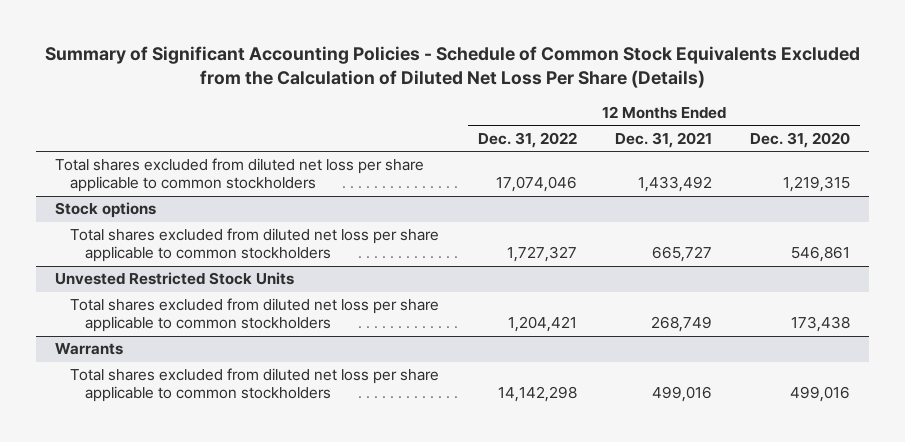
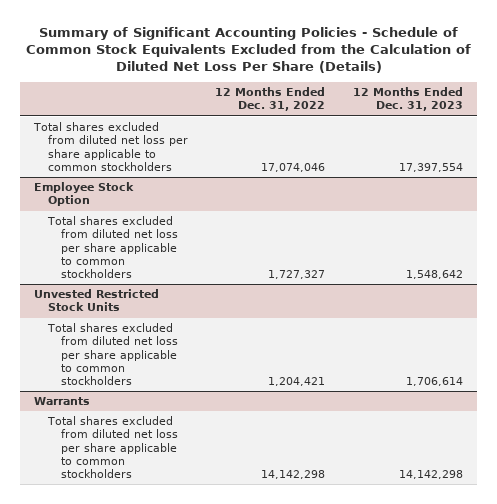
- | 12 Months Ended Dec. 31, 2022 | 12 Months Ended Dec. 31, 2021 | 12 Months Ended Dec. 31, 2020
+ | 12 Months Ended Dec. 31, 2022 | 12 Months Ended Dec. 31, 2023
- Stock options
+ Employee Stock Option

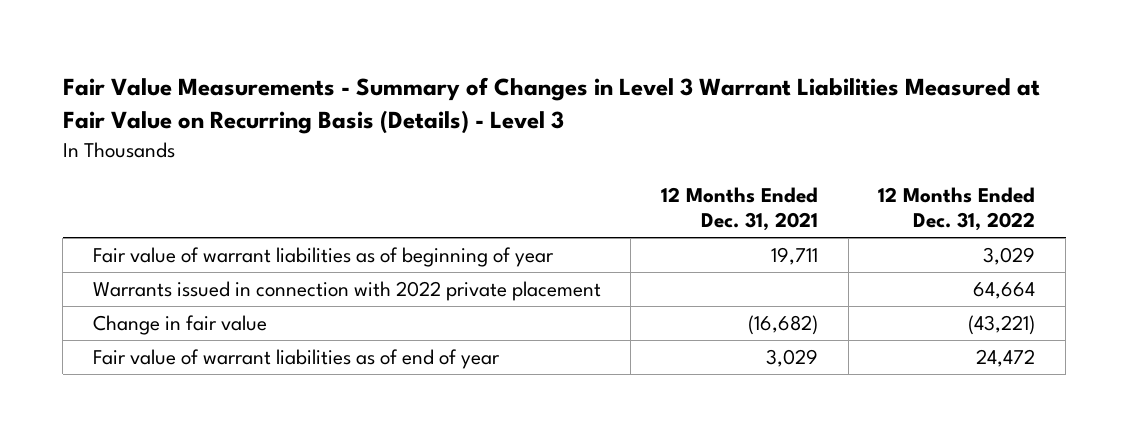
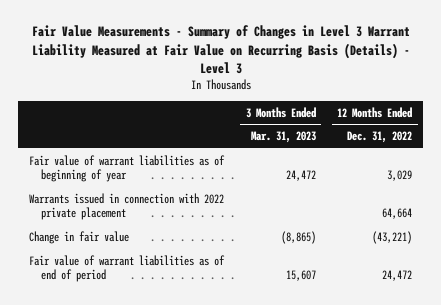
- Fair Value Measurements - Summary of Changes in Level 3 Warrant Liabilities Measured at Fair Value on Recurring Basis (Details) - Level 3
+ Fair Value Measurements - Summary of Changes in Level 3 Warrant Liability Measured at Fair Value on Recurring Basis (Details) - Level 3
- | 12 Months Ended Dec. 31, 2021 | 12 Months Ended Dec. 31, 2022
+ | 3 Months Ended Mar. 31, 2023 | 12 Months Ended Dec. 31, 2022
- Fair value of warrant liabilities as of end of year | 3,029 | 24,472
+ Fair value of warrant liabilities as of end of period | 15,607 | 24,472

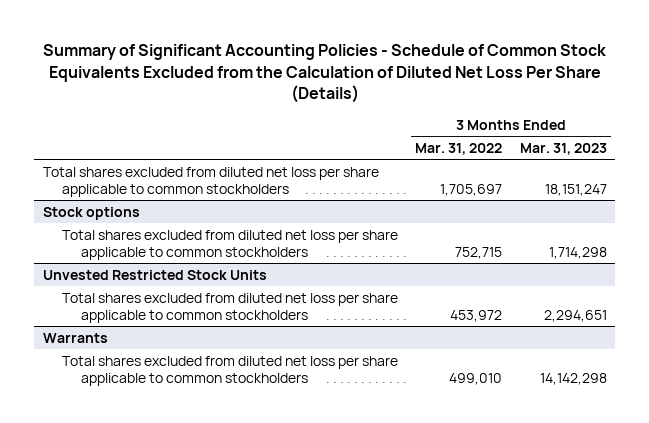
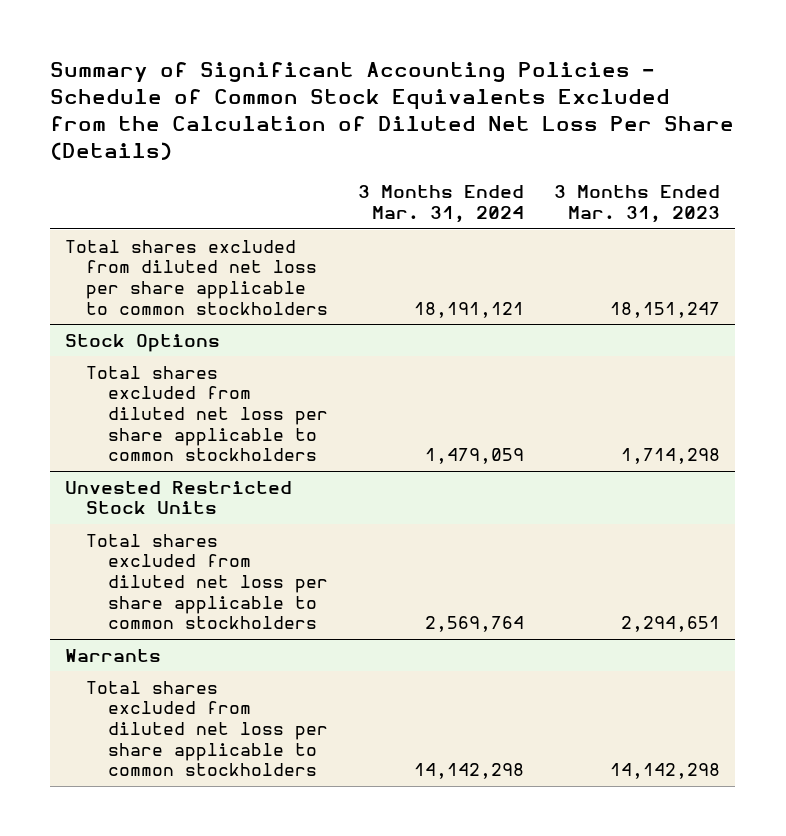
- | 3 Months Ended Mar. 31, 2022 | 3 Months Ended Mar. 31, 2023
+ | 3 Months Ended Mar. 31, 2024 | 3 Months Ended Mar. 31, 2023
- Stock options
+ Stock Options

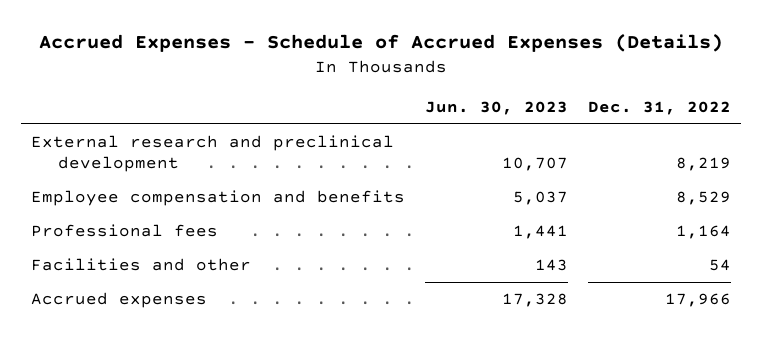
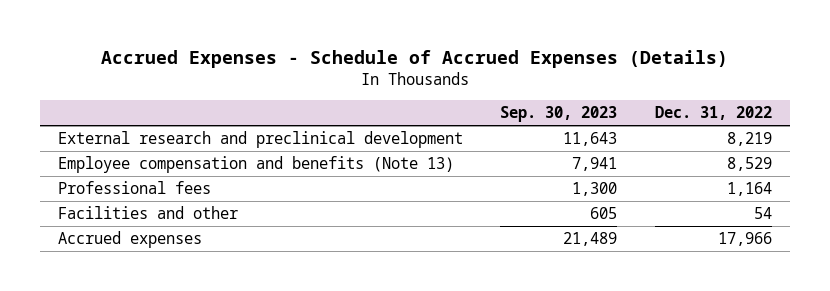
- | Jun. 30, 2023 | Dec. 31, 2022
+ | Sep. 30, 2023 | Dec. 31, 2022
- Employee compensation and benefits | 5,037 | 8,529
+ Employee compensation and benefits (Note 13) | 7,941 | 8,529

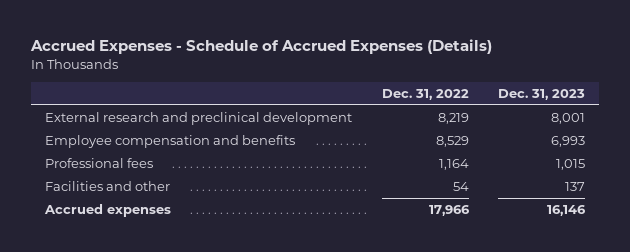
- | Sep. 30, 2023 | Dec. 31, 2022
+ | Dec. 31, 2022 | Dec. 31, 2023
- Employee compensation and benefits (Note 13) | 7,941 | 8,529
+ Employee compensation and benefits | 8,529 | 6,993

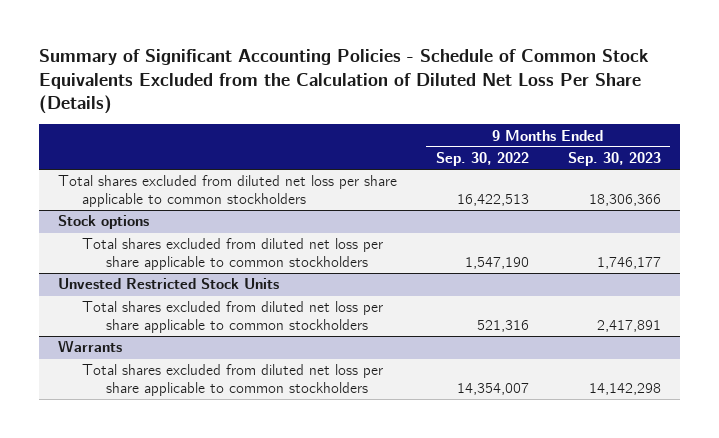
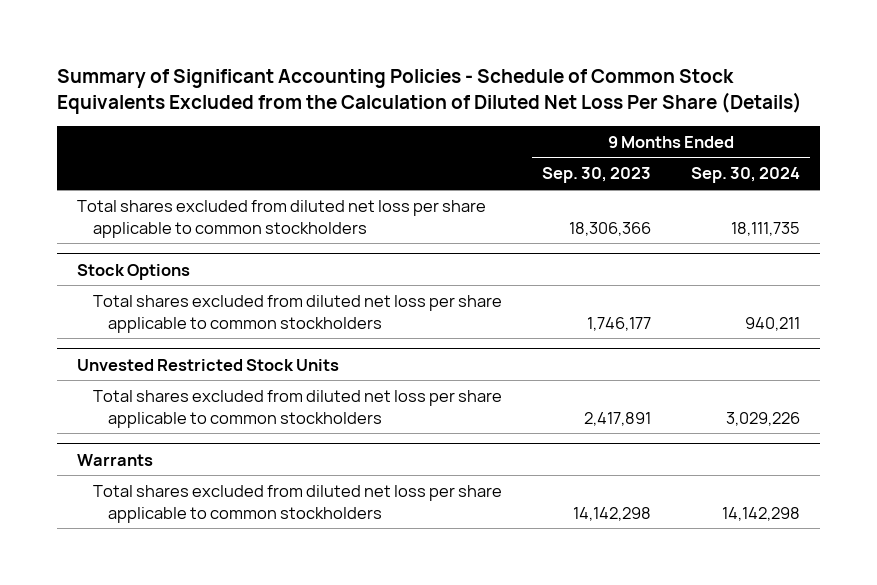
- | 9 Months Ended Sep. 30, 2022 | 9 Months Ended Sep. 30, 2023
+ | 9 Months Ended Sep. 30, 2023 | 9 Months Ended Sep. 30, 2024
- Stock options
+ Stock Options

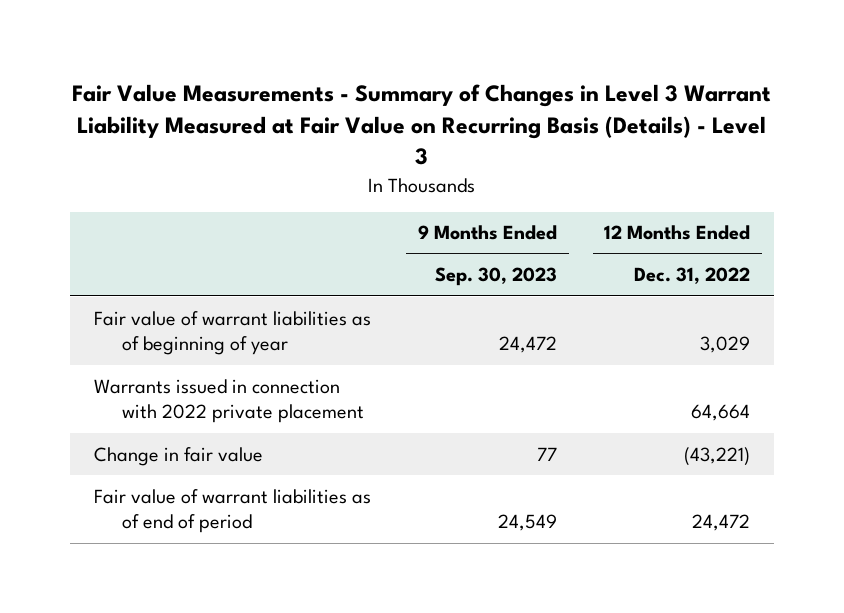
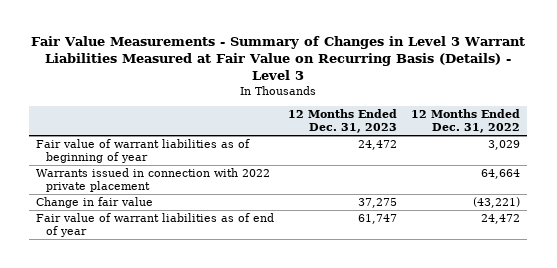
- Fair Value Measurements - Summary of Changes in Level 3 Warrant Liability Measured at Fair Value on Recurring Basis (Details) - Level 3
+ Fair Value Measurements - Summary of Changes in Level 3 Warrant Liabilities Measured at Fair Value on Recurring Basis (Details) - Level 3
- | 9 Months Ended Sep. 30, 2023 | 12 Months Ended Dec. 31, 2022
+ | 12 Months Ended Dec. 31, 2023 | 12 Months Ended Dec. 31, 2022
- Fair value of warrant liabilities as of end of period | 24,549 | 24,472
+ Fair value of warrant liabilities as of end of year | 61,747 | 24,472

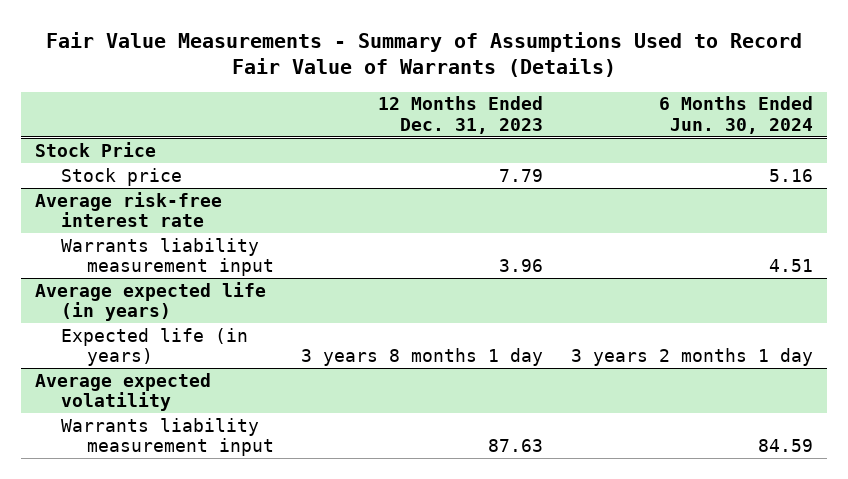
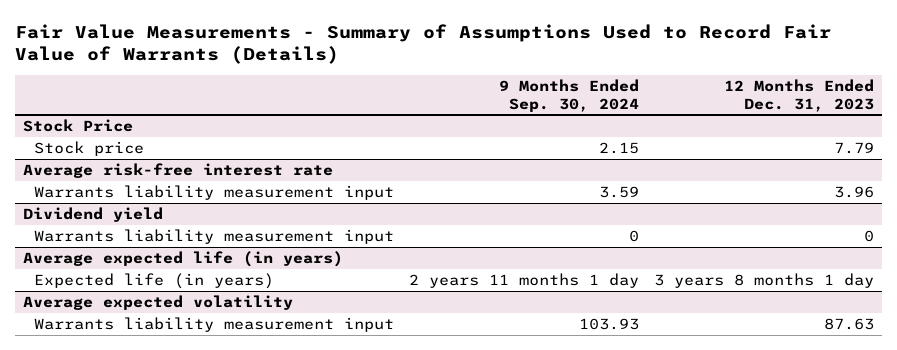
- | 12 Months Ended Dec. 31, 2023 | 6 Months Ended Jun. 30, 2024
+ | 9 Months Ended Sep. 30, 2024 | 12 Months Ended Dec. 31, 2023
+ Dividend yield
+ Warrants liability measurement input | 0 | 0

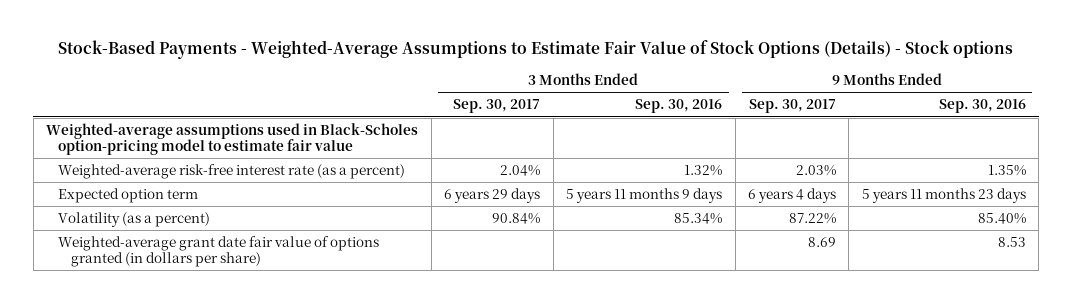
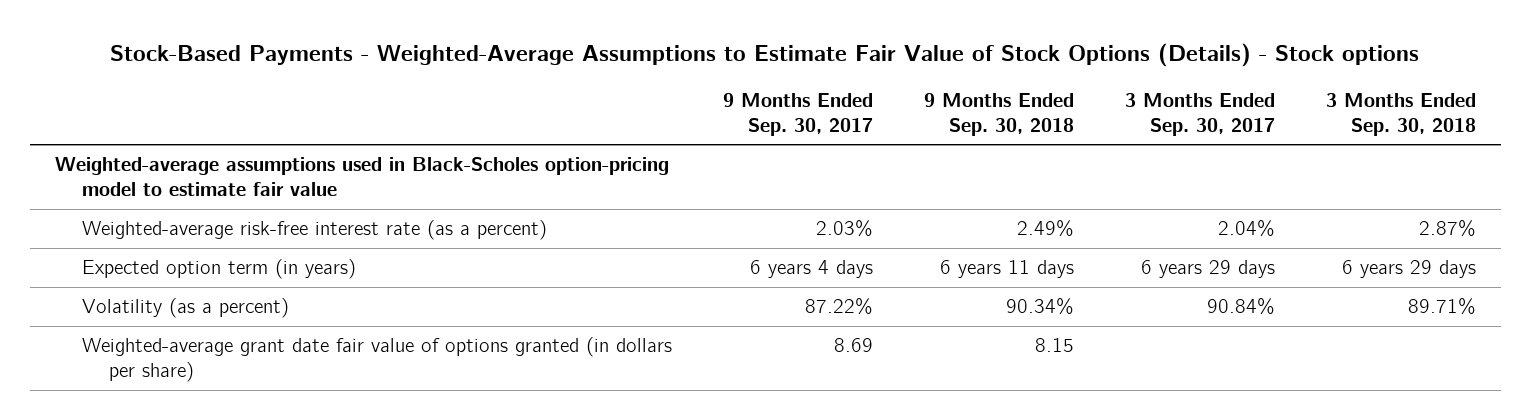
- | 3 Months Ended Sep. 30, 2017 | 3 Months Ended Sep. 30, 2016 | 9 Months Ended Sep. 30, 2017 | 9 Months Ended Sep. 30, 2016
+ | 9 Months Ended Sep. 30, 2017 | 9 Months Ended Sep. 30, 2018 | 3 Months Ended Sep. 30, 2017 | 3 Months Ended Sep. 30, 2018
- Expected option term | 6 years 29 days | 5 years 11 months 9 days | 6 years 4 days | 5 years 11 months 23 days
+ Expected option term (in years) | 6 years 4 days | 6 years 11 days | 6 years 29 days | 6 years 29 days

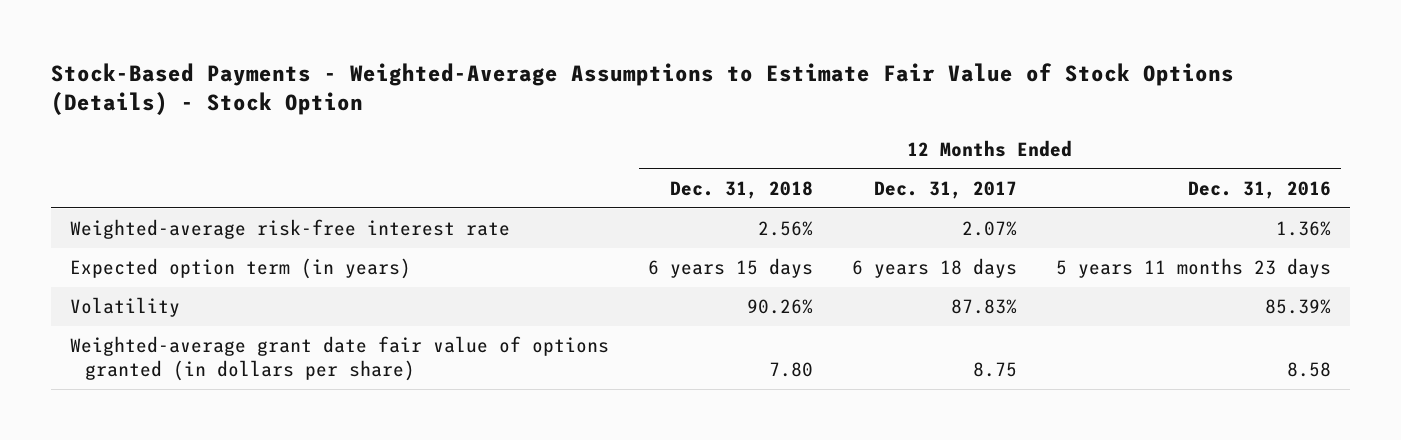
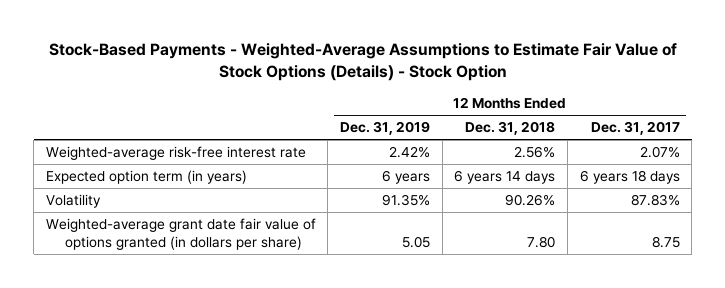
- | 12 Months Ended Dec. 31, 2018 | 12 Months Ended Dec. 31, 2017 | 12 Months Ended Dec. 31, 2016
+ | 12 Months Ended Dec. 31, 2019 | 12 Months Ended Dec. 31, 2018 | 12 Months Ended Dec. 31, 2017
- Expected option term (in years) | 6 years 15 days | 6 years 18 days | 5 years 11 months 23 days
+ Expected option term (in years) | 6 years | 6 years 14 days | 6 years 18 days

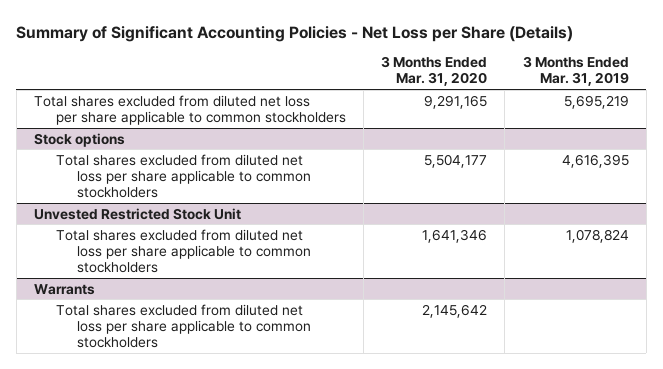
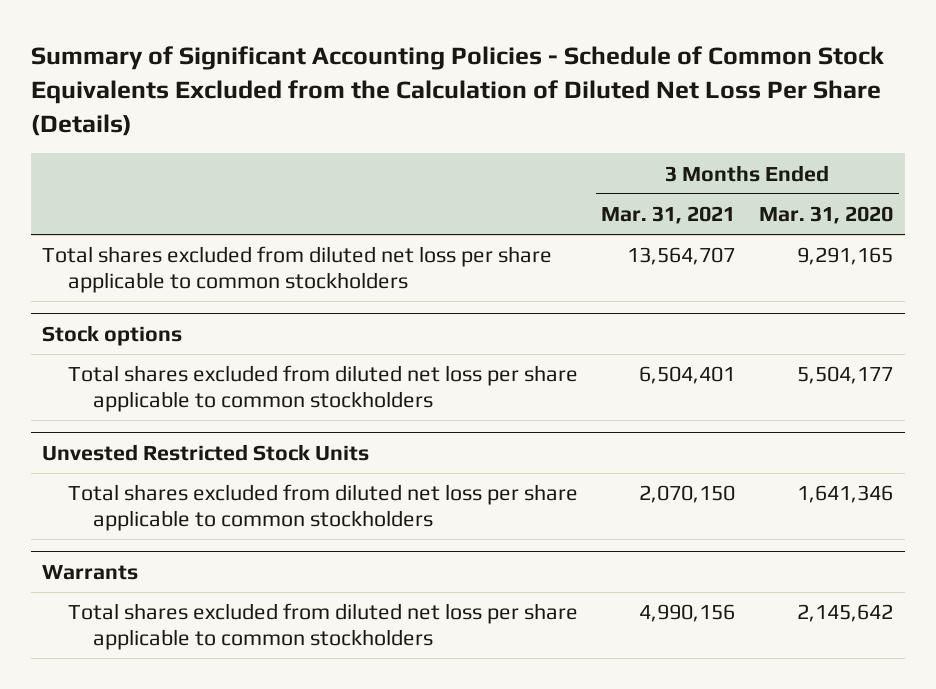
- Summary of Significant Accounting Policies - Net Loss per Share (Details)
+ Summary of Significant Accounting Policies - Schedule of Common Stock Equivalents Excluded from the Calculation of Diluted Net Loss Per Share (Details)
- | 3 Months Ended Mar. 31, 2020 | 3 Months Ended Mar. 31, 2019
+ | 3 Months Ended Mar. 31, 2021 | 3 Months Ended Mar. 31, 2020
- Unvested Restricted Stock Unit
+ Unvested Restricted Stock Units

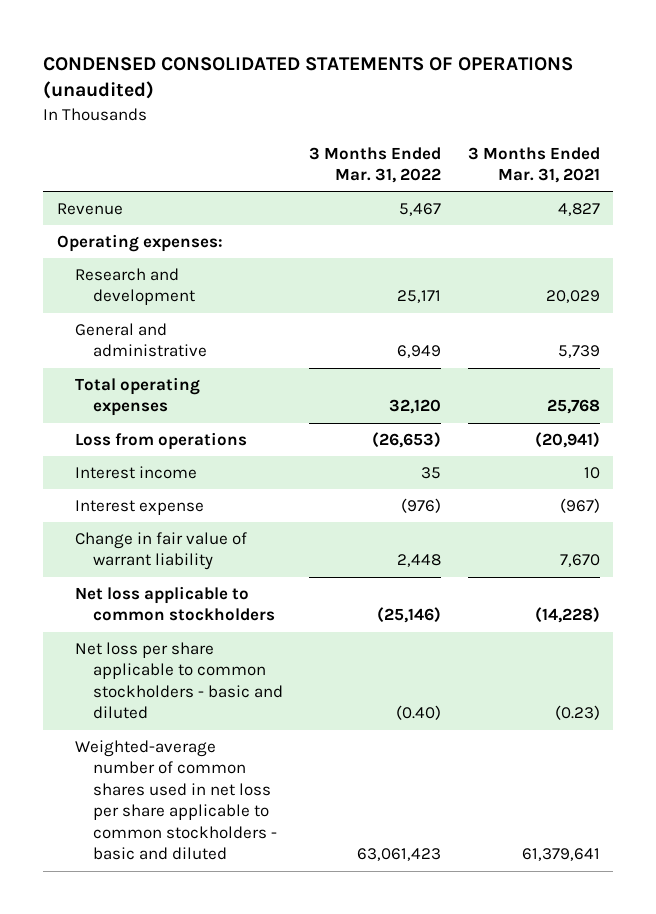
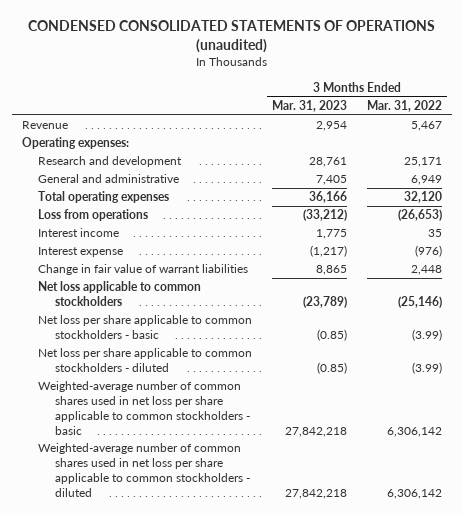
- | 3 Months Ended Mar. 31, 2022 | 3 Months Ended Mar. 31, 2021
+ | 3 Months Ended Mar. 31, 2023 | 3 Months Ended Mar. 31, 2022
- Change in fair value of warrant liability | 2,448 | 7,670
+ Change in fair value of warrant liabilities | 8,865 | 2,448
- Net loss per share applicable to common stockholders - basic and diluted | (0.40) | (0.23)
- Weighted-average number of common shares used in net loss per share applicable to common stockholders - basic and diluted | 63,061,423 | 61,379,641
+ Net loss per share applicable to common stockholders - basic | (0.85) | (3.99)
+ Net loss per share applicable to common stockholders - diluted | (0.85) | (3.99)
+ Weighted-average number of common shares used in net loss per share applicable to common stockholders - basic | 27,842,218 | 6,306,142
+ Weighted-average number of common shares used in net loss per share applicable to common stockholders - diluted | 27,842,218 | 6,306,142

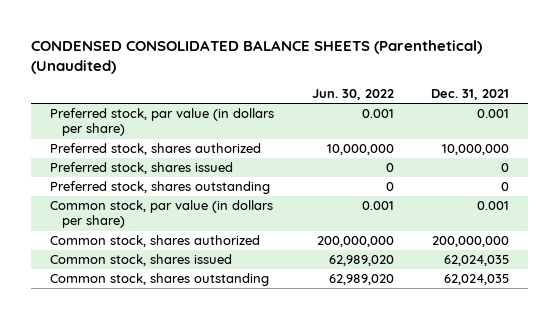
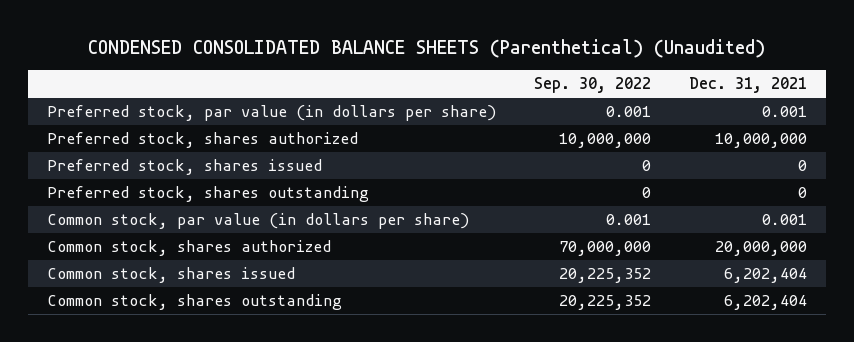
- | Jun. 30, 2022 | Dec. 31, 2021
+ | Sep. 30, 2022 | Dec. 31, 2021
- Common stock, shares authorized | 200,000,000 | 200,000,000
- Common stock, shares issued | 62,989,020 | 62,024,035
- Common stock, shares outstanding | 62,989,020 | 62,024,035
+ Common stock, shares authorized | 70,000,000 | 20,000,000
+ Common stock, shares issued | 20,225,352 | 6,202,404
+ Common stock, shares outstanding | 20,225,352 | 6,202,404

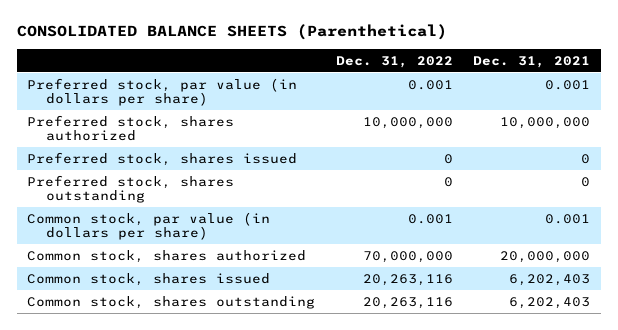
- CONDENSED CONSOLIDATED BALANCE SHEETS (Parenthetical) (Unaudited)
+ CONSOLIDATED BALANCE SHEETS (Parenthetical)
- | Sep. 30, 2022 | Dec. 31, 2021
+ | Dec. 31, 2022 | Dec. 31, 2021
- Common stock, shares issued | 20,225,352 | 6,202,404
- Common stock, shares outstanding | 20,225,352 | 6,202,404
+ Common stock, shares issued | 20,263,116 | 6,202,403
+ Common stock, shares outstanding | 20,263,116 | 6,202,403

